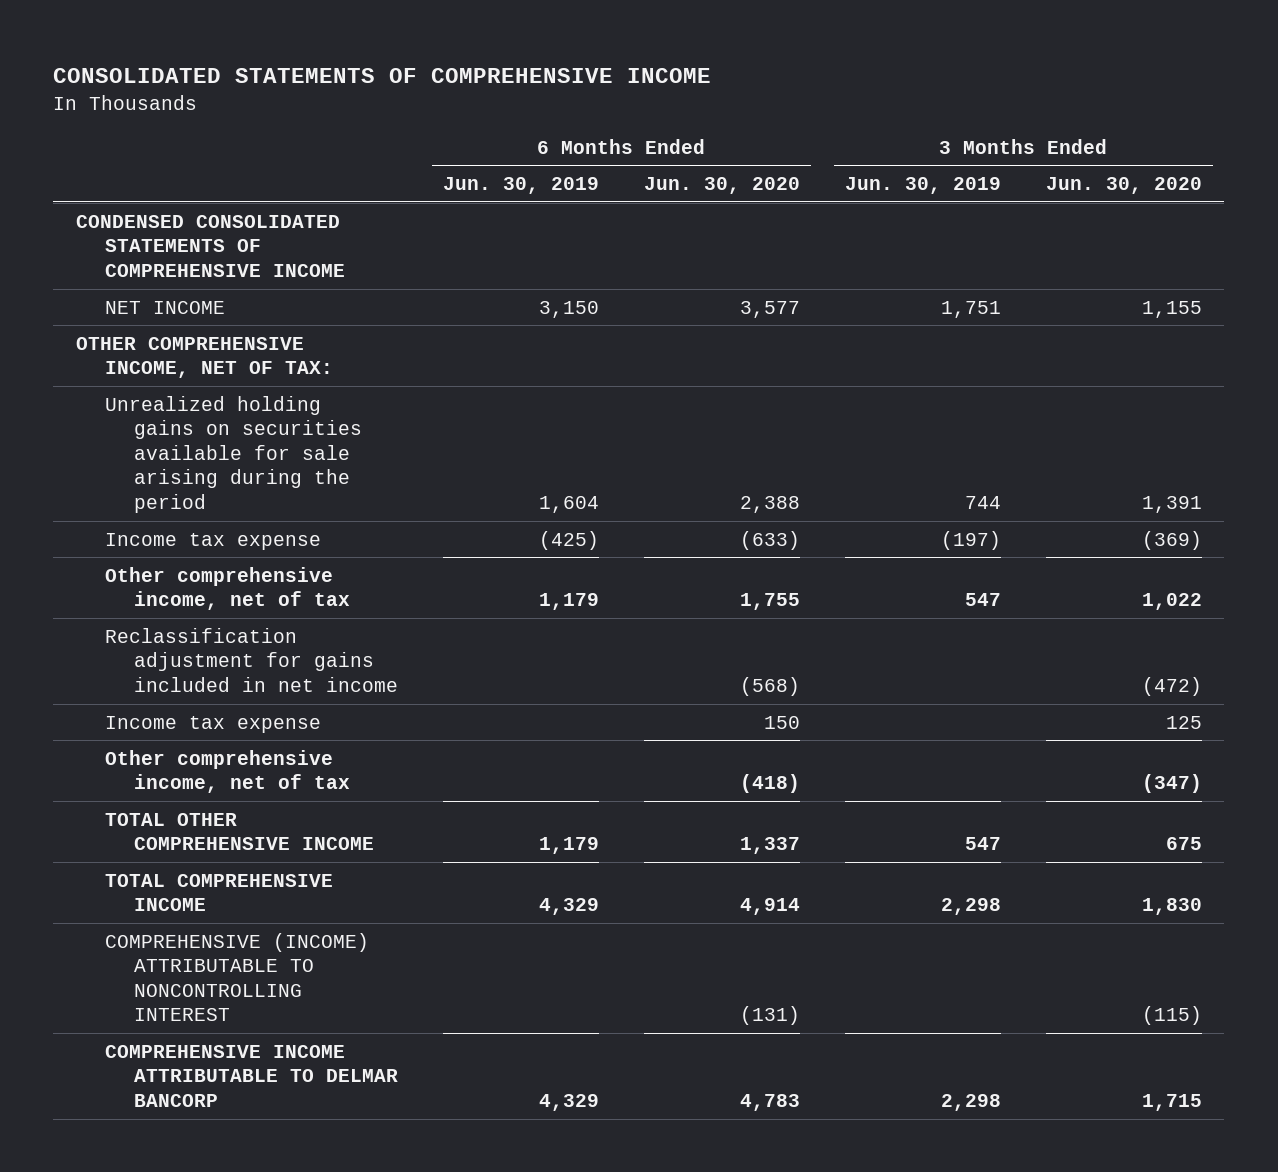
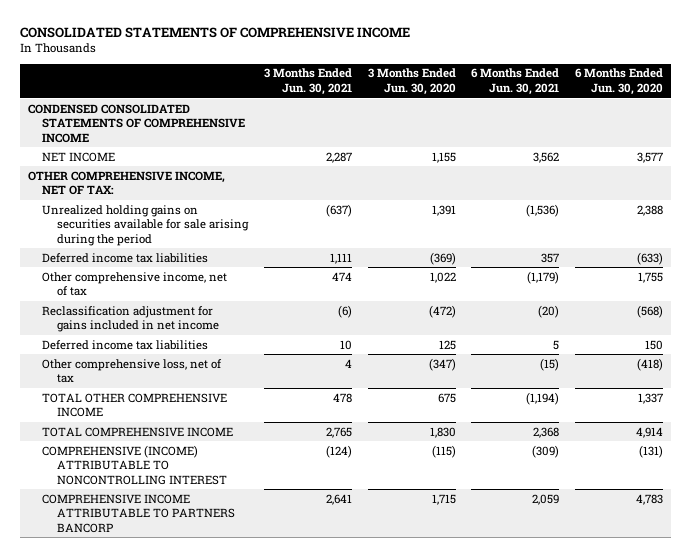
- | 6 Months Ended Jun. 30, 2019 | 6 Months Ended Jun. 30, 2020 | 3 Months Ended Jun. 30, 2019 | 3 Months Ended Jun. 30, 2020
+ | 3 Months Ended Jun. 30, 2021 | 3 Months Ended Jun. 30, 2020 | 6 Months Ended Jun. 30, 2021 | 6 Months Ended Jun. 30, 2020
- Income tax expense | (425) | (633) | (197) | (369)
+ Deferred income tax liabilities | 1,111 | (369) | 357 | (633)
- Income tax expense | | 150 | | 125
- Other comprehensive income, net of tax | | (418) | | (347)
+ Deferred income tax liabilities | 10 | 125 | 5 | 150
+ Other comprehensive loss, net of tax | 4 | (347) | (15) | (418)
- COMPREHENSIVE INCOME ATTRIBUTABLE TO DELMAR BANCORP | 4,329 | 4,783 | 2,298 | 1,715
+ COMPREHENSIVE INCOME ATTRIBUTABLE TO PARTNERS BANCORP | 2,641 | 1,715 | 2,059 | 4,783

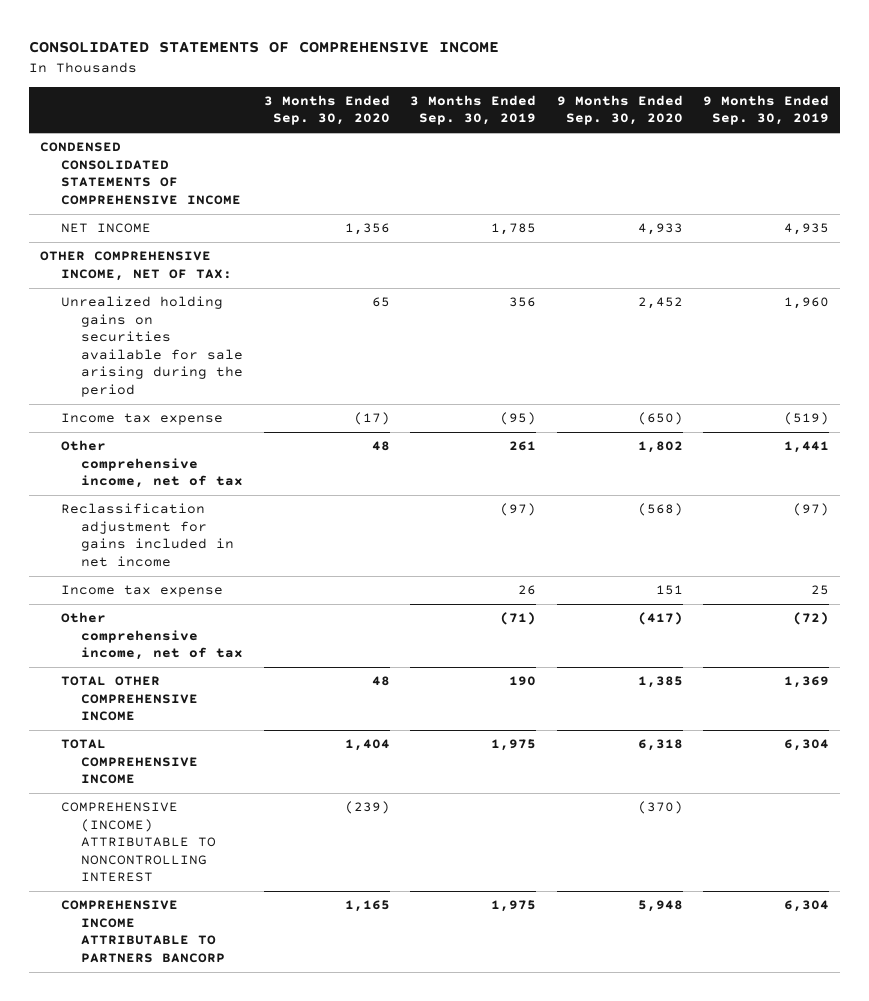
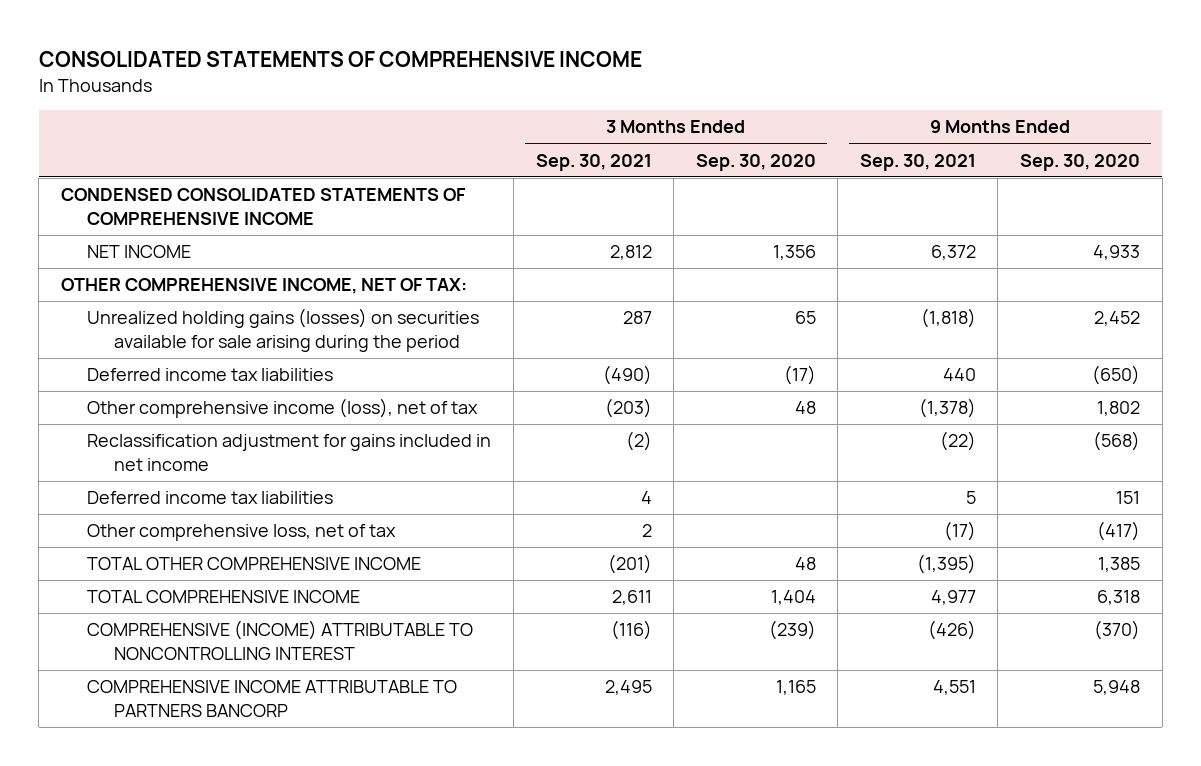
- | 3 Months Ended Sep. 30, 2020 | 3 Months Ended Sep. 30, 2019 | 9 Months Ended Sep. 30, 2020 | 9 Months Ended Sep. 30, 2019
+ | 3 Months Ended Sep. 30, 2021 | 3 Months Ended Sep. 30, 2020 | 9 Months Ended Sep. 30, 2021 | 9 Months Ended Sep. 30, 2020
- Unrealized holding gains on securities available for sale arising during the period | 65 | 356 | 2,452 | 1,960
- Income tax expense | (17) | (95) | (650) | (519)
- Other comprehensive income, net of tax | 48 | 261 | 1,802 | 1,441
+ Unrealized holding gains (losses) on securities available for sale arising during the period | 287 | 65 | (1,818) | 2,452
+ Deferred income tax liabilities | (490) | (17) | 440 | (650)
+ Other comprehensive income (loss), net of tax | (203) | 48 | (1,378) | 1,802
- Income tax expense | | 26 | 151 | 25
- Other comprehensive income, net of tax | | (71) | (417) | (72)
+ Deferred income tax liabilities | 4 | | 5 | 151
+ Other comprehensive loss, net of tax | 2 | | (17) | (417)

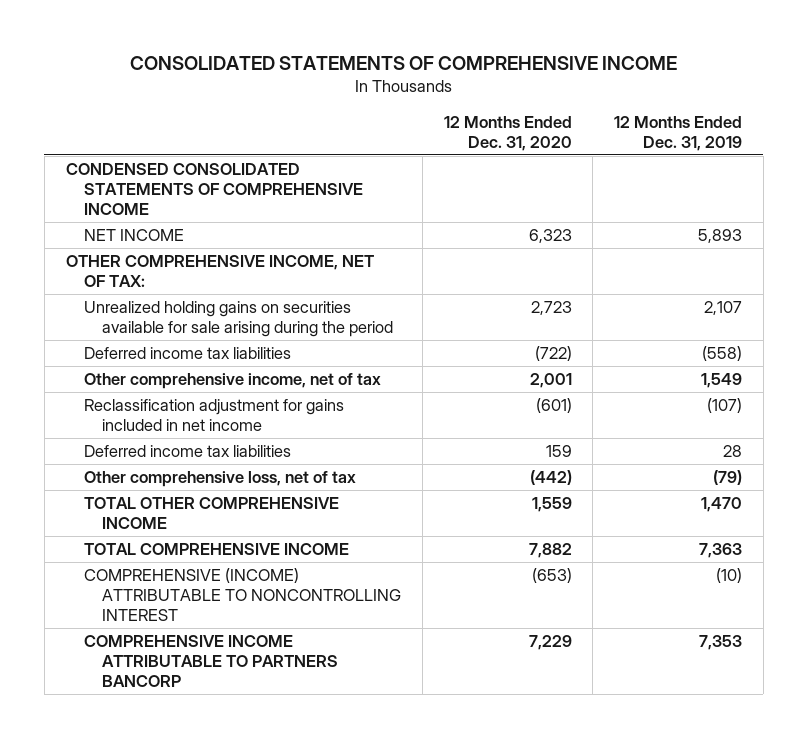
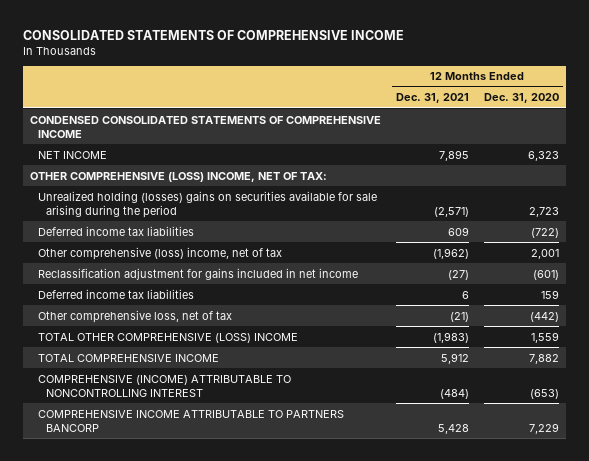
- | 12 Months Ended Dec. 31, 2020 | 12 Months Ended Dec. 31, 2019
+ | 12 Months Ended Dec. 31, 2021 | 12 Months Ended Dec. 31, 2020
- OTHER COMPREHENSIVE INCOME, NET OF TAX:
- Unrealized holding gains on securities available for sale arising during the period | 2,723 | 2,107
+ OTHER COMPREHENSIVE (LOSS) INCOME, NET OF TAX:
+ Unrealized holding (losses) gains on securities available for sale arising during the period | (2,571) | 2,723
- Other comprehensive income, net of tax | 2,001 | 1,549
+ Other comprehensive (loss) income, net of tax | (1,962) | 2,001
- TOTAL OTHER COMPREHENSIVE INCOME | 1,559 | 1,470
+ TOTAL OTHER COMPREHENSIVE (LOSS) INCOME | (1,983) | 1,559

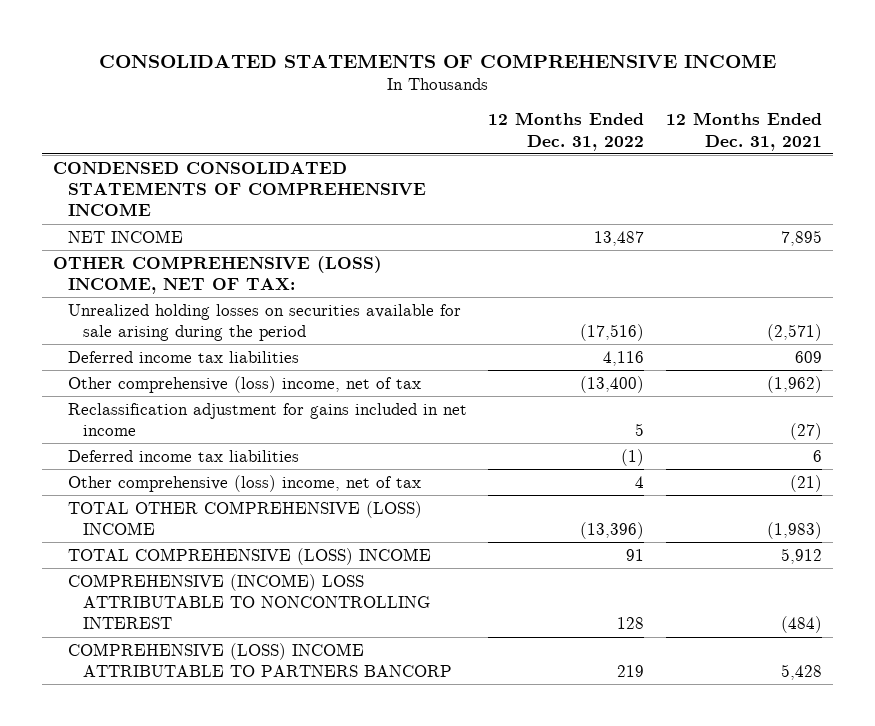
- | 12 Months Ended Dec. 31, 2021 | 12 Months Ended Dec. 31, 2020
+ | 12 Months Ended Dec. 31, 2022 | 12 Months Ended Dec. 31, 2021
- Unrealized holding (losses) gains on securities available for sale arising during the period | (2,571) | 2,723
+ Unrealized holding losses on securities available for sale arising during the period | (17,516) | (2,571)
- Other comprehensive loss, net of tax | (21) | (442)
+ Other comprehensive (loss) income, net of tax | 4 | (21)
- TOTAL COMPREHENSIVE INCOME | 5,912 | 7,882
- COMPREHENSIVE (INCOME) ATTRIBUTABLE TO NONCONTROLLING INTEREST | (484) | (653)
- COMPREHENSIVE INCOME ATTRIBUTABLE TO PARTNERS BANCORP | 5,428 | 7,229
+ TOTAL COMPREHENSIVE (LOSS) INCOME | 91 | 5,912
+ COMPREHENSIVE (INCOME) LOSS ATTRIBUTABLE TO NONCONTROLLING INTEREST | 128 | (484)
+ COMPREHENSIVE (LOSS) INCOME ATTRIBUTABLE TO PARTNERS BANCORP | 219 | 5,428

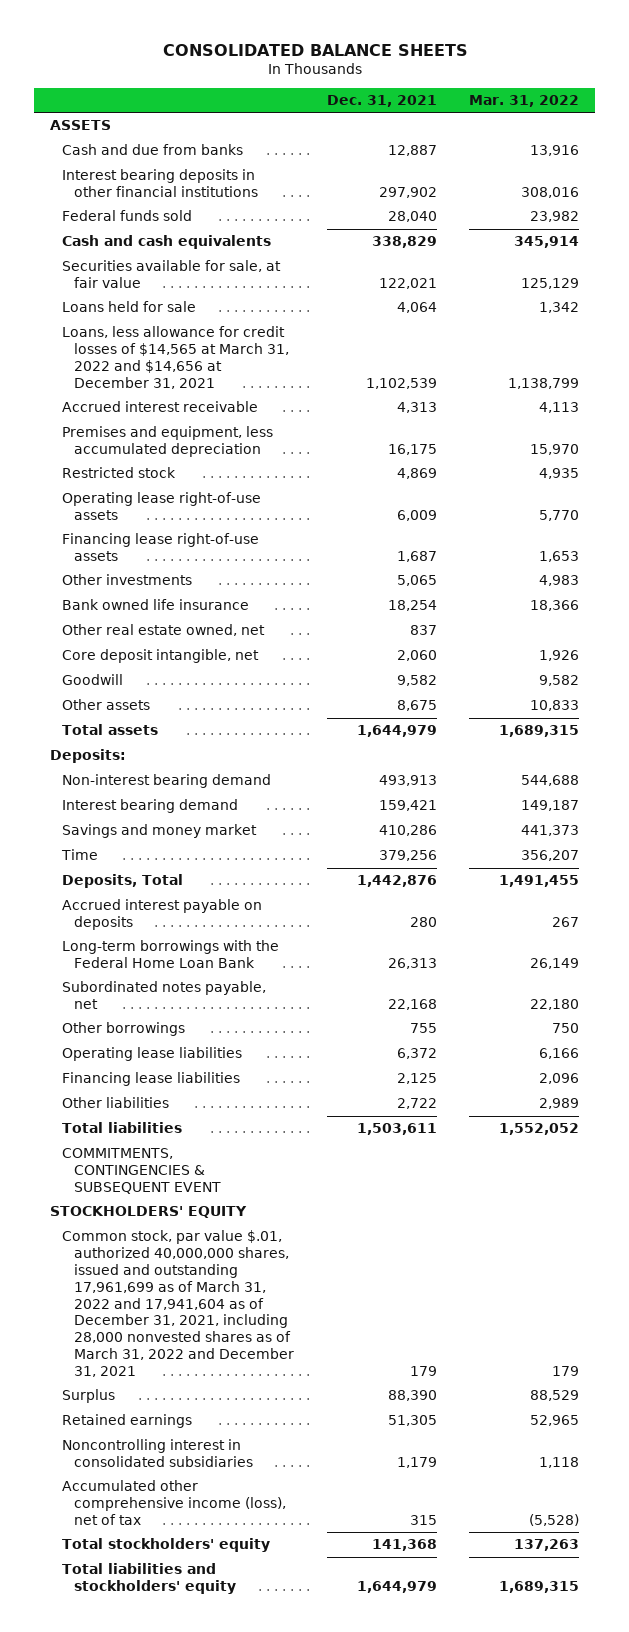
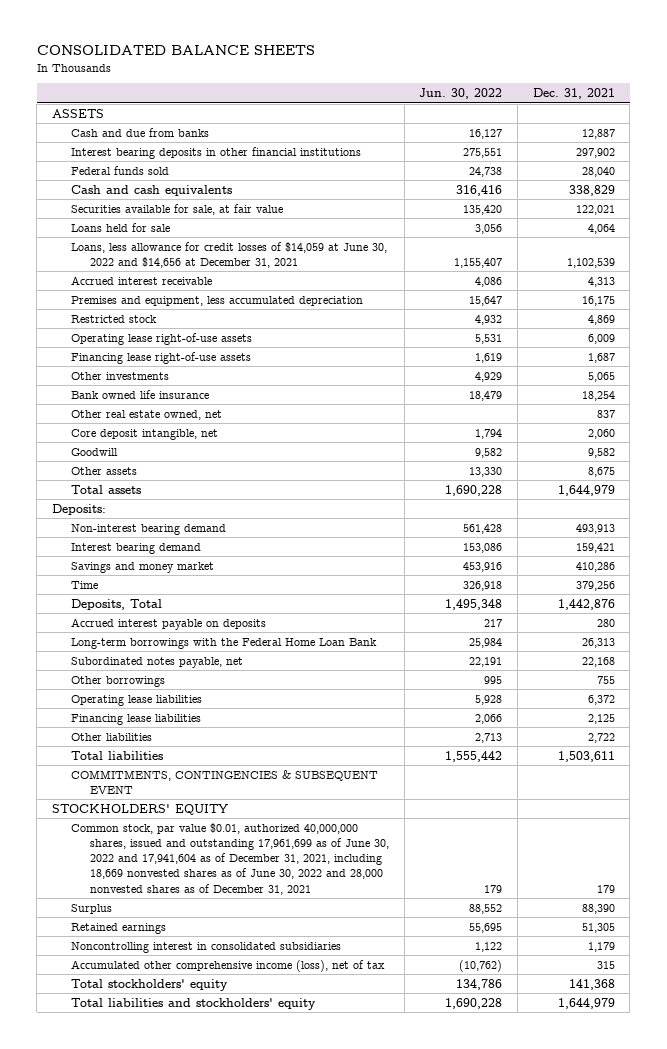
- | Dec. 31, 2021 | Mar. 31, 2022
+ | Jun. 30, 2022 | Dec. 31, 2021
- Loans, less allowance for credit losses of $14,565 at March 31, 2022 and $14,656 at December 31, 2021 | 1,102,539 | 1,138,799
+ Loans, less allowance for credit losses of $14,059 at June 30, 2022 and $14,656 at December 31, 2021 | 1,155,407 | 1,102,539
- Common stock, par value $.01, authorized 40,000,000 shares, issued and outstanding 17,961,699 as of March 31, 2022 and 17,941,604 as of December 31, 2021, including 28,000 nonvested shares as of March 31, 2022 and December 31, 2021 | 179 | 179
+ Common stock, par value $0.01, authorized 40,000,000 shares, issued and outstanding 17,961,699 as of June 30, 2022 and 17,941,604 as of December 31, 2021, including 18,669 nonvested shares as of June 30, 2022 and 28,000 nonvested shares as of December 31, 2021 | 179 | 179

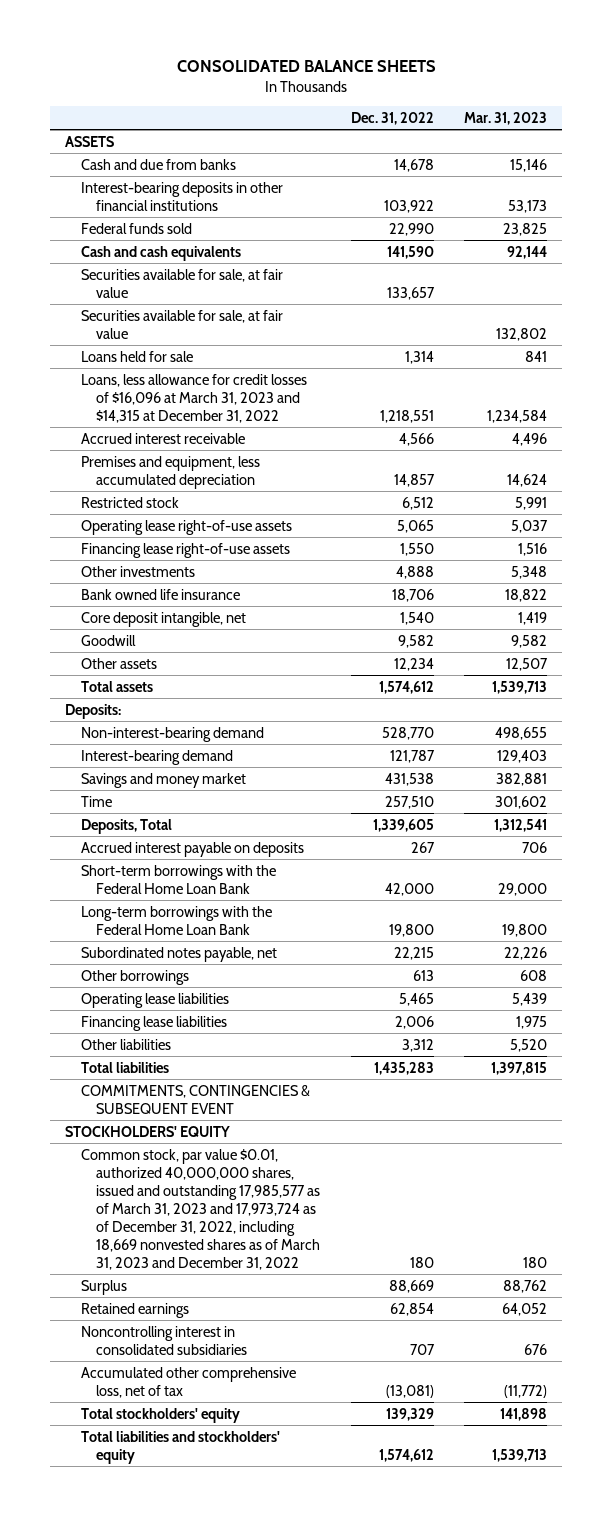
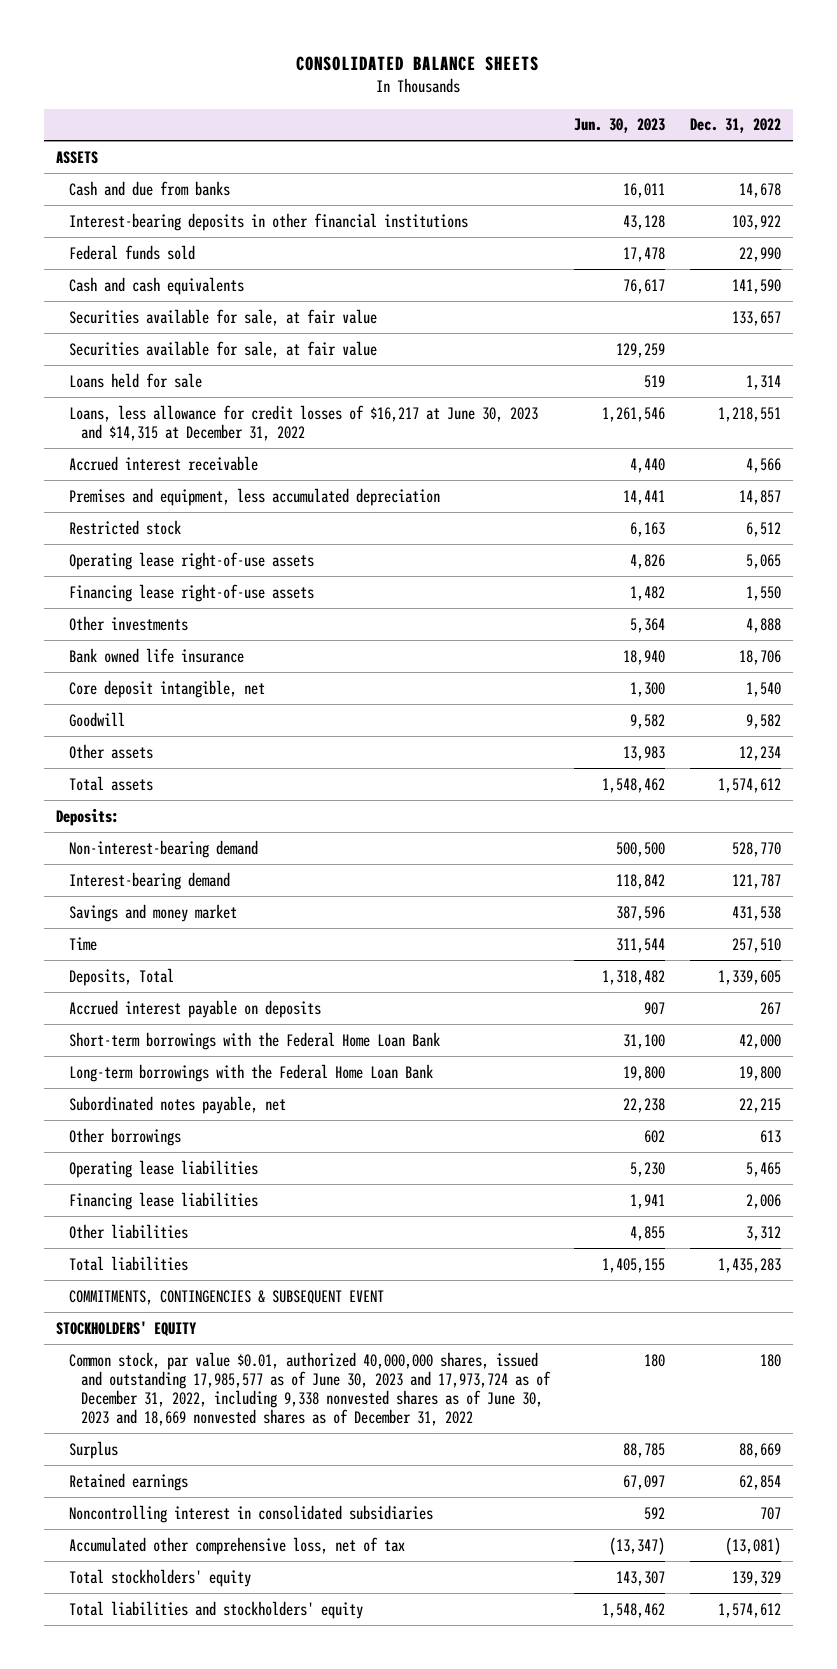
- | Dec. 31, 2022 | Mar. 31, 2023
+ | Jun. 30, 2023 | Dec. 31, 2022
- Loans, less allowance for credit losses of $16,096 at March 31, 2023 and $14,315 at December 31, 2022 | 1,218,551 | 1,234,584
+ Loans, less allowance for credit losses of $16,217 at June 30, 2023 and $14,315 at December 31, 2022 | 1,261,546 | 1,218,551
- Common stock, par value $0.01, authorized 40,000,000 shares, issued and outstanding 17,985,577 as of March 31, 2023 and 17,973,724 as of December 31, 2022, including 18,669 nonvested shares as of March 31, 2023 and December 31, 2022 | 180 | 180
+ Common stock, par value $0.01, authorized 40,000,000 shares, issued and outstanding 17,985,577 as of June 30, 2023 and 17,973,724 as of December 31, 2022, including 9,338 nonvested shares as of June 30, 2023 and 18,669 nonvested shares as of December 31, 2022 | 180 | 180

